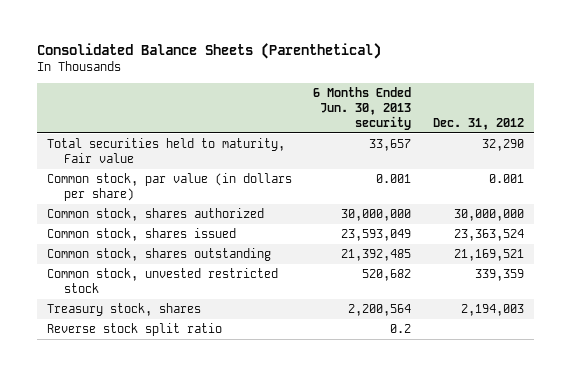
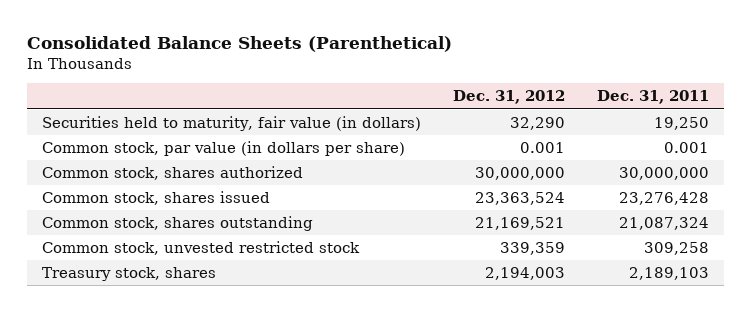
- | 6 Months Ended Jun. 30, 2013 security | Dec. 31, 2012
+ | Dec. 31, 2012 | Dec. 31, 2011
- Total securities held to maturity, Fair value | 33,657 | 32,290
+ Securities held to maturity, fair value (in dollars) | 32,290 | 19,250
- Reverse stock split ratio | 0.2 |

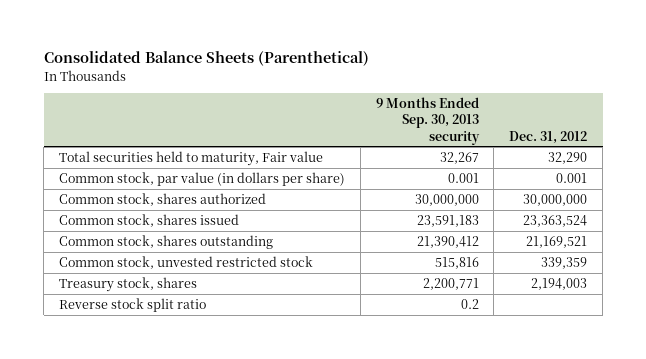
- | Dec. 31, 2012 | Dec. 31, 2011
+ | 9 Months Ended Sep. 30, 2013 security | Dec. 31, 2012
- Securities held to maturity, fair value (in dollars) | 32,290 | 19,250
+ Total securities held to maturity, Fair value | 32,267 | 32,290
+ Reverse stock split ratio | 0.2 |

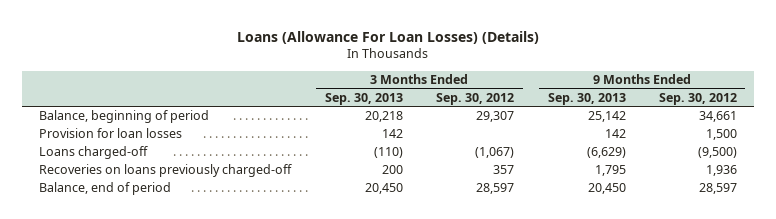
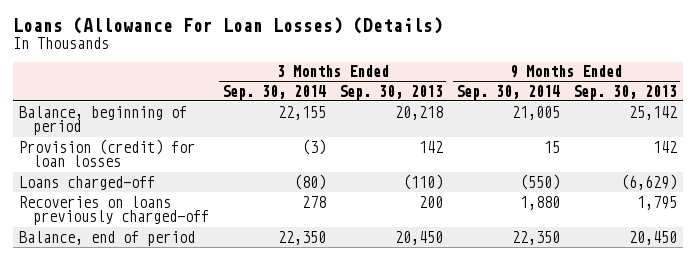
- | 3 Months Ended Sep. 30, 2013 | 3 Months Ended Sep. 30, 2012 | 9 Months Ended Sep. 30, 2013 | 9 Months Ended Sep. 30, 2012
+ | 3 Months Ended Sep. 30, 2014 | 3 Months Ended Sep. 30, 2013 | 9 Months Ended Sep. 30, 2014 | 9 Months Ended Sep. 30, 2013
- Provision for loan losses | 142 | | 142 | 1,500
+ Provision (credit) for loan losses | (3) | 142 | 15 | 142

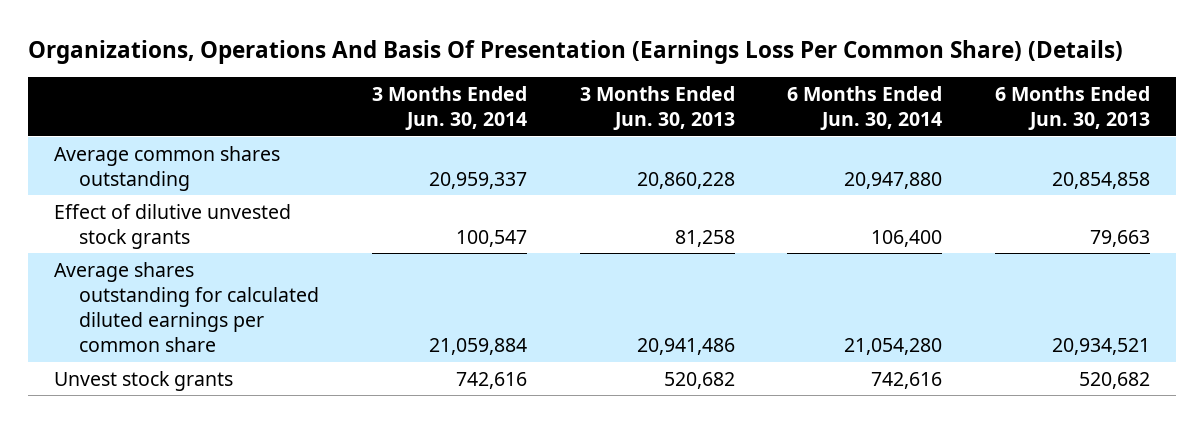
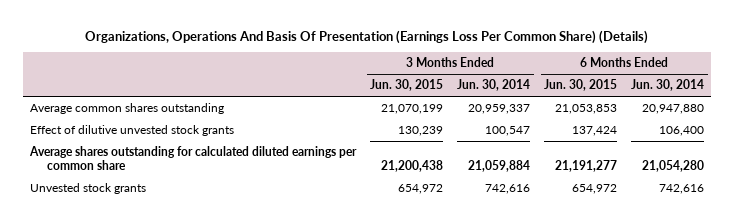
- | 3 Months Ended Jun. 30, 2014 | 3 Months Ended Jun. 30, 2013 | 6 Months Ended Jun. 30, 2014 | 6 Months Ended Jun. 30, 2013
+ | 3 Months Ended Jun. 30, 2015 | 3 Months Ended Jun. 30, 2014 | 6 Months Ended Jun. 30, 2015 | 6 Months Ended Jun. 30, 2014
- Unvest stock grants | 742,616 | 520,682 | 742,616 | 520,682
+ Unvested stock grants | 654,972 | 742,616 | 654,972 | 742,616

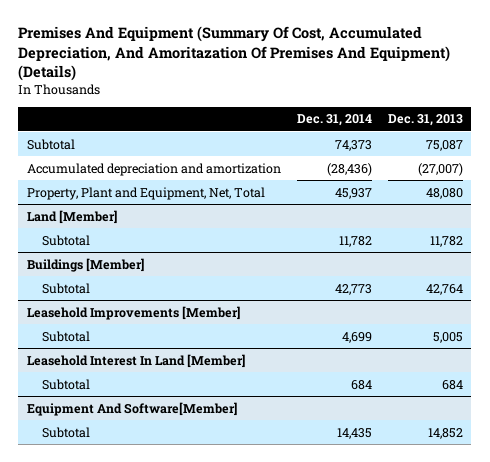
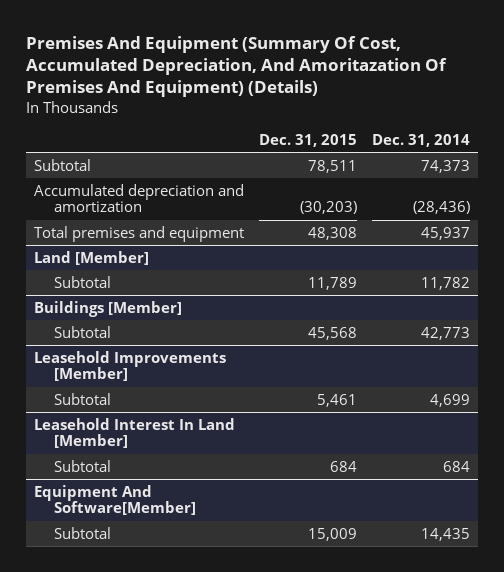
- | Dec. 31, 2014 | Dec. 31, 2013
+ | Dec. 31, 2015 | Dec. 31, 2014
- Property, Plant and Equipment, Net, Total | 45,937 | 48,080
+ Total premises and equipment | 48,308 | 45,937

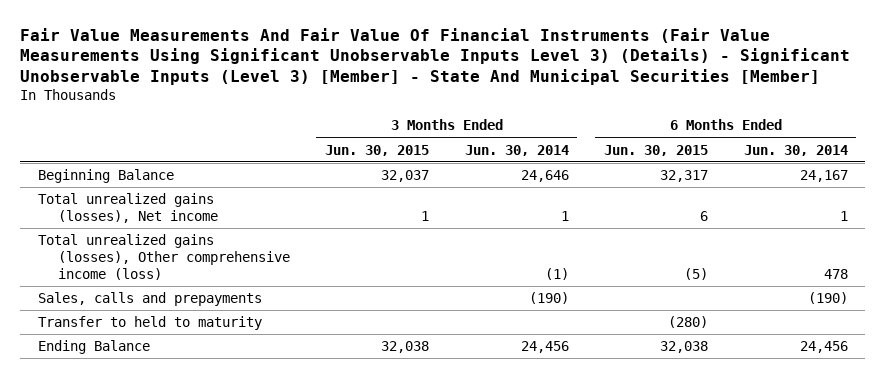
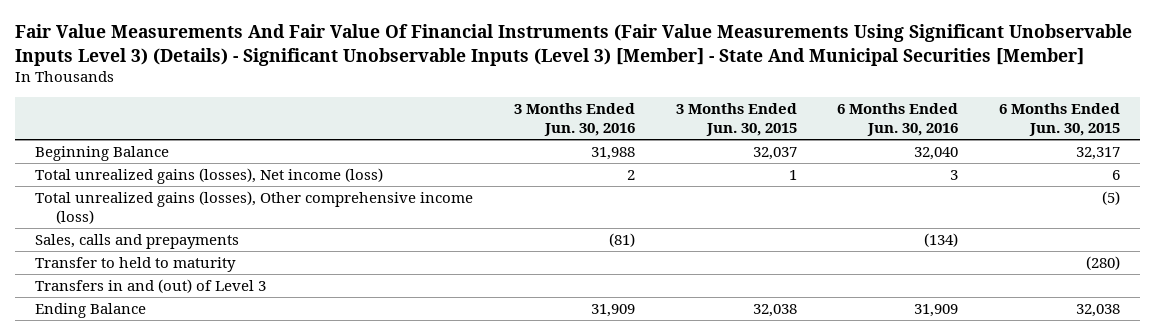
- | 3 Months Ended Jun. 30, 2015 | 3 Months Ended Jun. 30, 2014 | 6 Months Ended Jun. 30, 2015 | 6 Months Ended Jun. 30, 2014
+ | 3 Months Ended Jun. 30, 2016 | 3 Months Ended Jun. 30, 2015 | 6 Months Ended Jun. 30, 2016 | 6 Months Ended Jun. 30, 2015
- Total unrealized gains (losses), Net income | 1 | 1 | 6 | 1
+ Total unrealized gains (losses), Net income (loss) | 2 | 1 | 3 | 6
+ Transfers in and (out) of Level 3

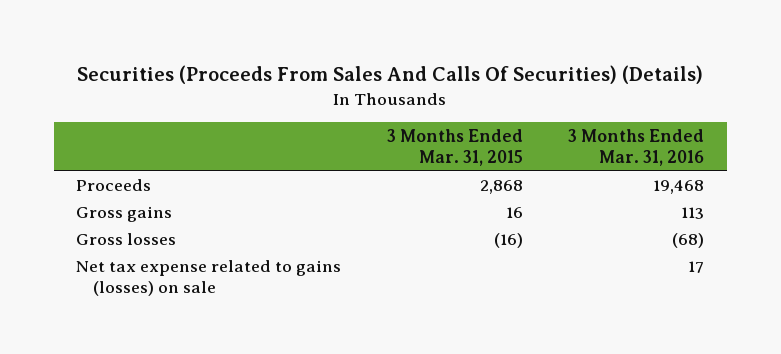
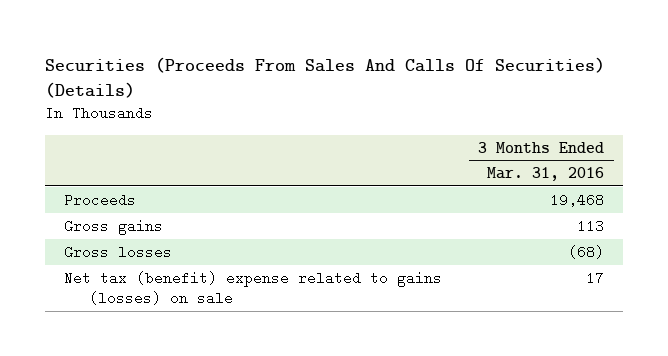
- | 3 Months Ended Mar. 31, 2015 | 3 Months Ended Mar. 31, 2016
+ | 3 Months Ended Mar. 31, 2016
- Net tax expense related to gains (losses) on sale | | 17
+ Net tax (benefit) expense related to gains (losses) on sale | 17

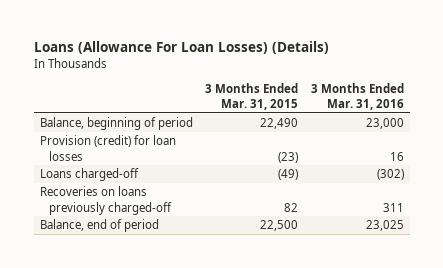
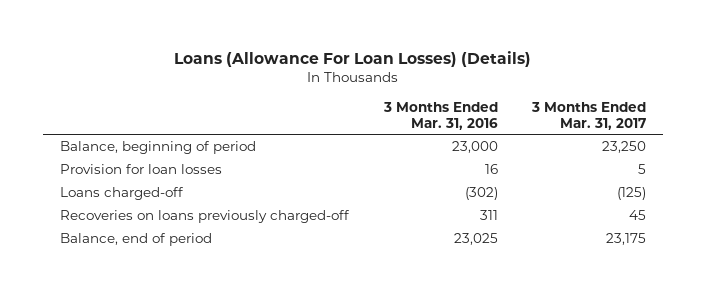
- | 3 Months Ended Mar. 31, 2015 | 3 Months Ended Mar. 31, 2016
+ | 3 Months Ended Mar. 31, 2016 | 3 Months Ended Mar. 31, 2017
- Provision (credit) for loan losses | (23) | 16
+ Provision for loan losses | 16 | 5

